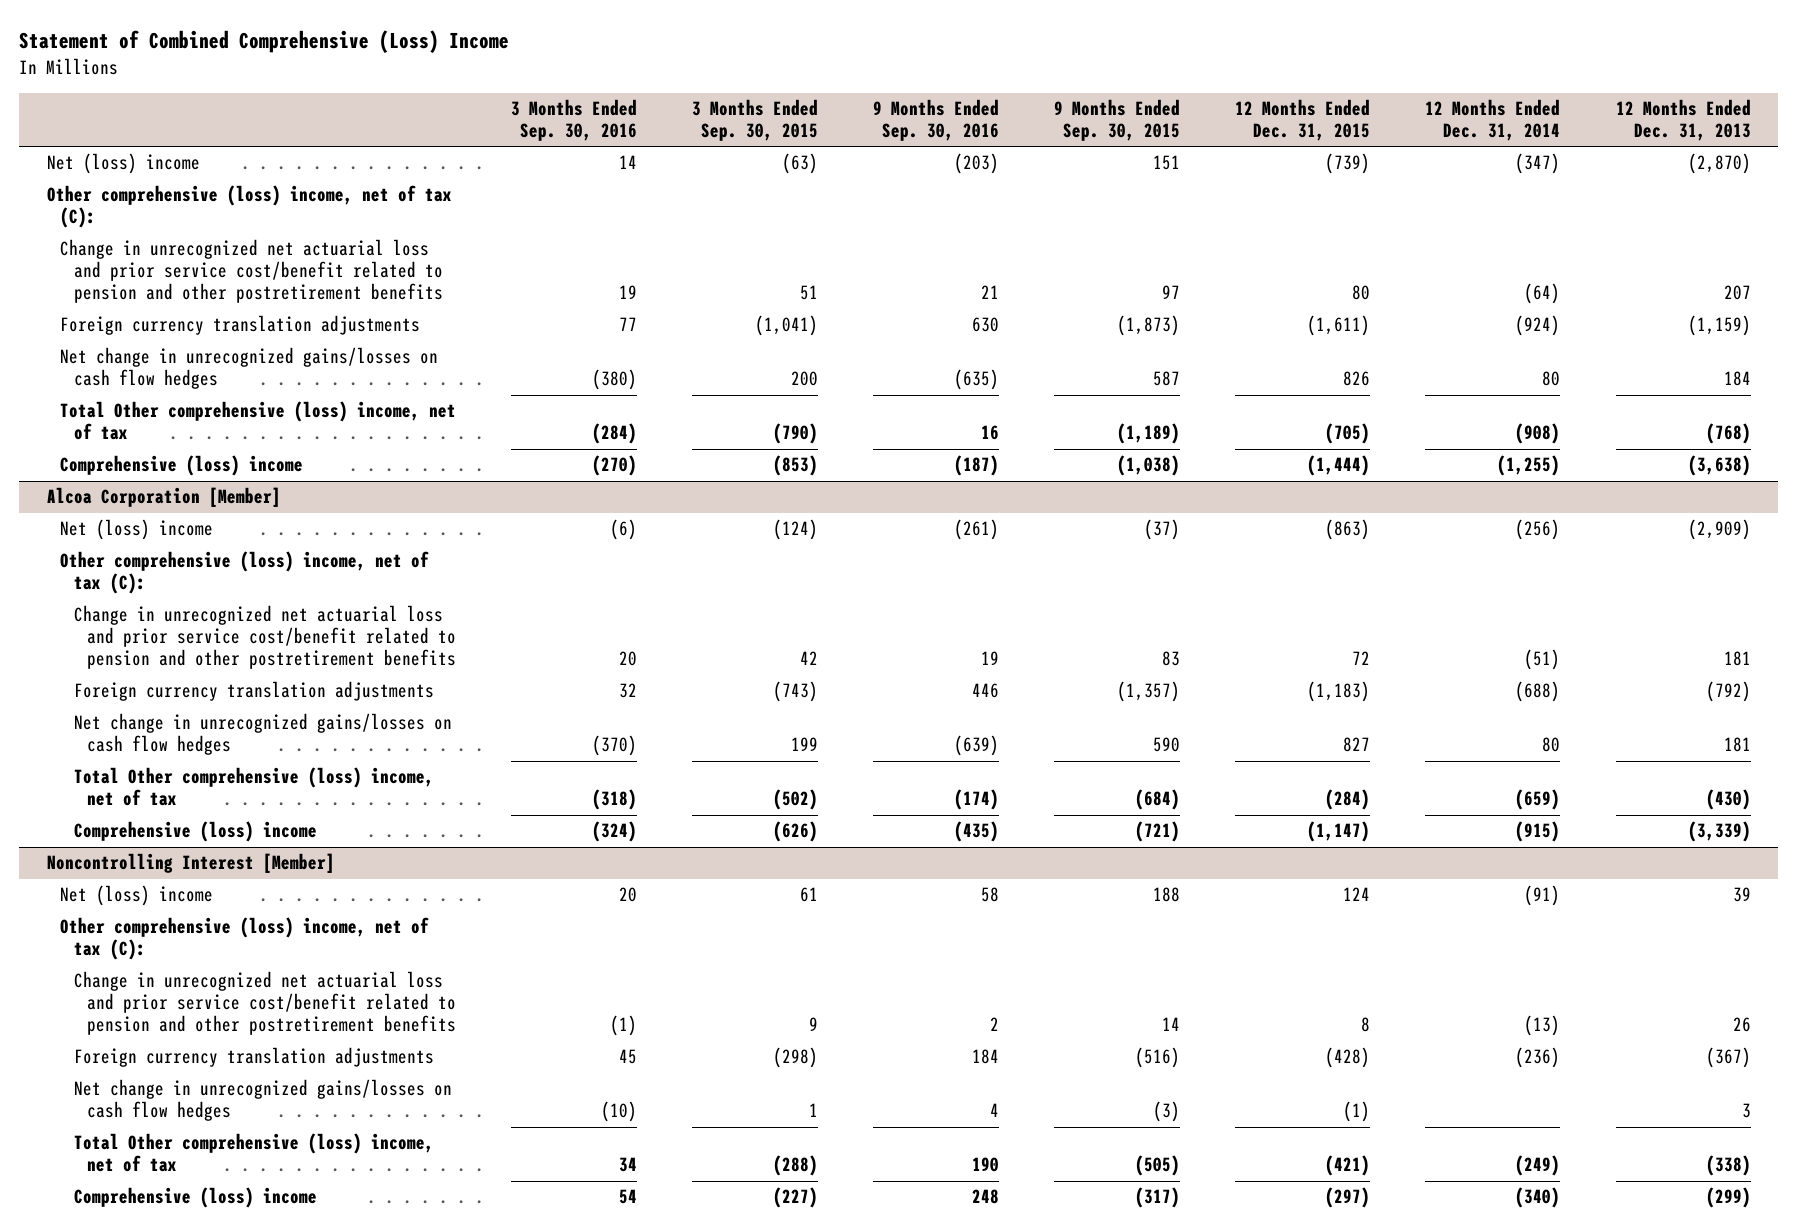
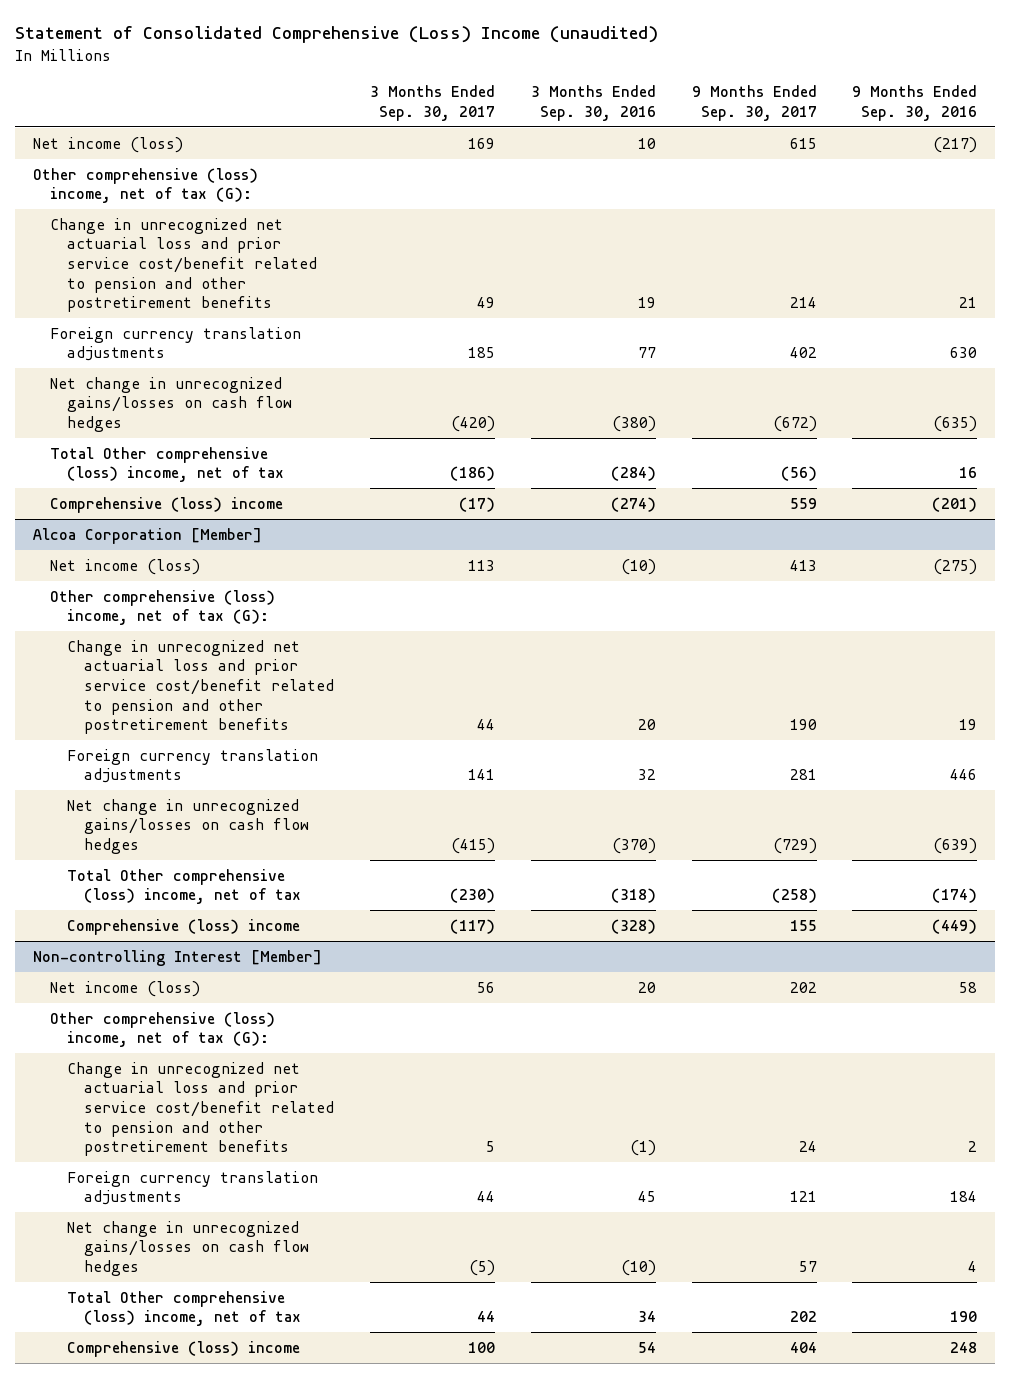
- Statement of Combined Comprehensive (Loss) Income
+ Statement of Consolidated Comprehensive (Loss) Income (unaudited)
- | 3 Months Ended Sep. 30, 2016 | 3 Months Ended Sep. 30, 2015 | 9 Months Ended Sep. 30, 2016 | 9 Months Ended Sep. 30, 2015 | 12 Months Ended Dec. 31, 2015 | 12 Months Ended Dec. 31, 2014 | 12 Months Ended Dec. 31, 2013
+ | 3 Months Ended Sep. 30, 2017 | 3 Months Ended Sep. 30, 2016 | 9 Months Ended Sep. 30, 2017 | 9 Months Ended Sep. 30, 2016
- Net (loss) income | 14 | (63) | (203) | 151 | (739) | (347) | (2,870)
- Other comprehensive (loss) income, net of tax (C):
+ Net income (loss) | 169 | 10 | 615 | (217)
+ Other comprehensive (loss) income, net of tax (G):
- Comprehensive (loss) income | (270) | (853) | (187) | (1,038) | (1,444) | (1,255) | (3,638)
+ Comprehensive (loss) income | (17) | (274) | 559 | (201)
@ Alcoa Corporation [Member]
- Net (loss) income | (6) | (124) | (261) | (37) | (863) | (256) | (2,909)
- Other comprehensive (loss) income, net of tax (C):
+ Net income (loss) | 113 | (10) | 413 | (275)
+ Other comprehensive (loss) income, net of tax (G):
- Comprehensive (loss) income | (324) | (626) | (435) | (721) | (1,147) | (915) | (3,339)
- Noncontrolling Interest [Member]
- Net (loss) income | 20 | 61 | 58 | 188 | 124 | (91) | 39
- Other comprehensive (loss) income, net of tax (C):
@ Alcoa Corporation [Member]
+ Comprehensive (loss) income | (117) | (328) | 155 | (449)
+ Non-controlling Interest [Member]
+ Net income (loss) | 56 | 20 | 202 | 58
+ Other comprehensive (loss) income, net of tax (G):

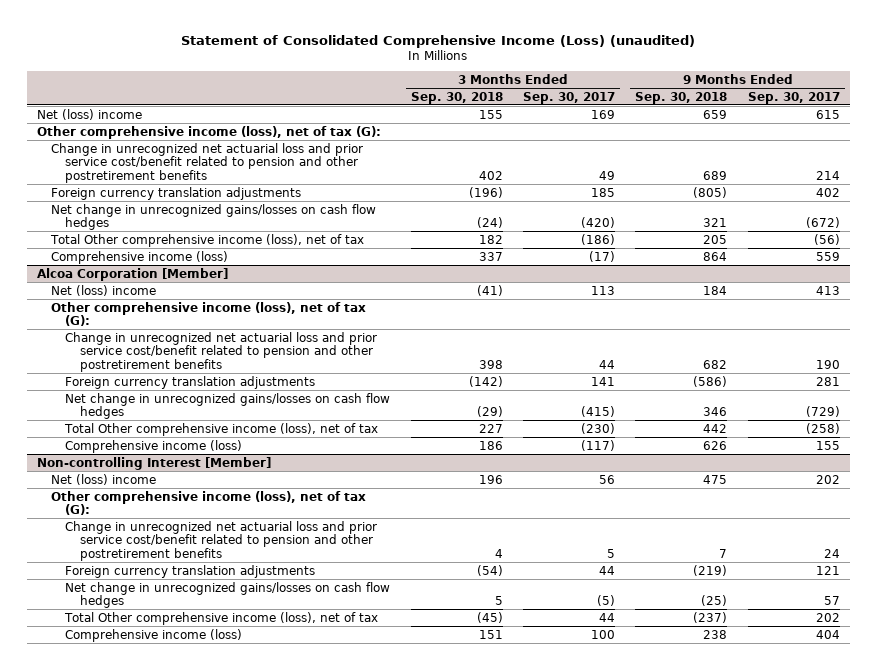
- Statement of Consolidated Comprehensive (Loss) Income (unaudited)
+ Statement of Consolidated Comprehensive Income (Loss) (unaudited)
- | 3 Months Ended Sep. 30, 2017 | 3 Months Ended Sep. 30, 2016 | 9 Months Ended Sep. 30, 2017 | 9 Months Ended Sep. 30, 2016
+ | 3 Months Ended Sep. 30, 2018 | 3 Months Ended Sep. 30, 2017 | 9 Months Ended Sep. 30, 2018 | 9 Months Ended Sep. 30, 2017
- Net income (loss) | 169 | 10 | 615 | (217)
- Other comprehensive (loss) income, net of tax (G):
+ Net (loss) income | 155 | 169 | 659 | 615
+ Other comprehensive income (loss), net of tax (G):
- Total Other comprehensive (loss) income, net of tax | (186) | (284) | (56) | 16
- Comprehensive (loss) income | (17) | (274) | 559 | (201)
+ Total Other comprehensive income (loss), net of tax | 182 | (186) | 205 | (56)
+ Comprehensive income (loss) | 337 | (17) | 864 | 559
@ Alcoa Corporation [Member]
- Net income (loss) | 113 | (10) | 413 | (275)
- Other comprehensive (loss) income, net of tax (G):
+ Net (loss) income | (41) | 113 | 184 | 413
+ Other comprehensive income (loss), net of tax (G):
- Total Other comprehensive (loss) income, net of tax | (230) | (318) | (258) | (174)
- Comprehensive (loss) income | (117) | (328) | 155 | (449)
+ Total Other comprehensive income (loss), net of tax | 227 | (230) | 442 | (258)
+ Comprehensive income (loss) | 186 | (117) | 626 | 155
@ Non-controlling Interest [Member]
- Net income (loss) | 56 | 20 | 202 | 58
- Other comprehensive (loss) income, net of tax (G):
+ Net (loss) income | 196 | 56 | 475 | 202
+ Other comprehensive income (loss), net of tax (G):
- Total Other comprehensive (loss) income, net of tax | 44 | 34 | 202 | 190
- Comprehensive (loss) income | 100 | 54 | 404 | 248
+ Total Other comprehensive income (loss), net of tax | (45) | 44 | (237) | 202
+ Comprehensive income (loss) | 151 | 100 | 238 | 404

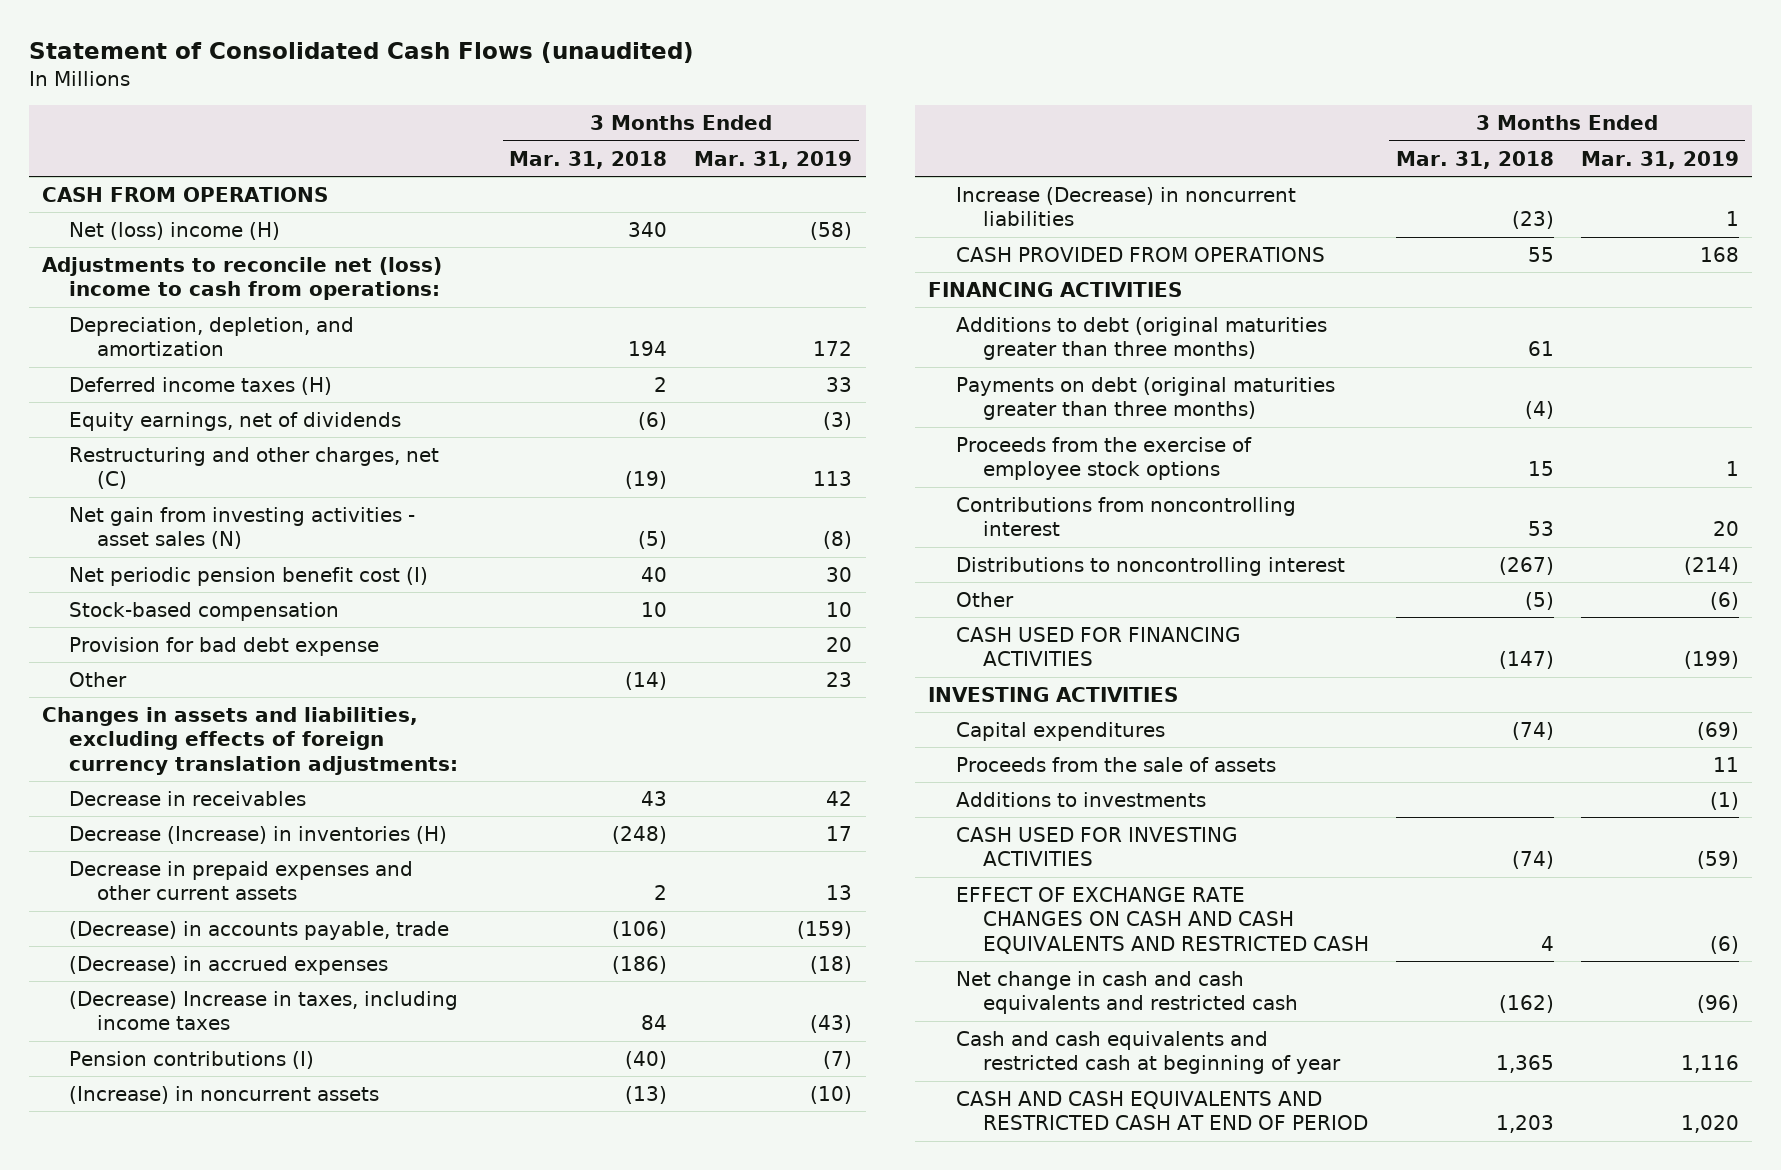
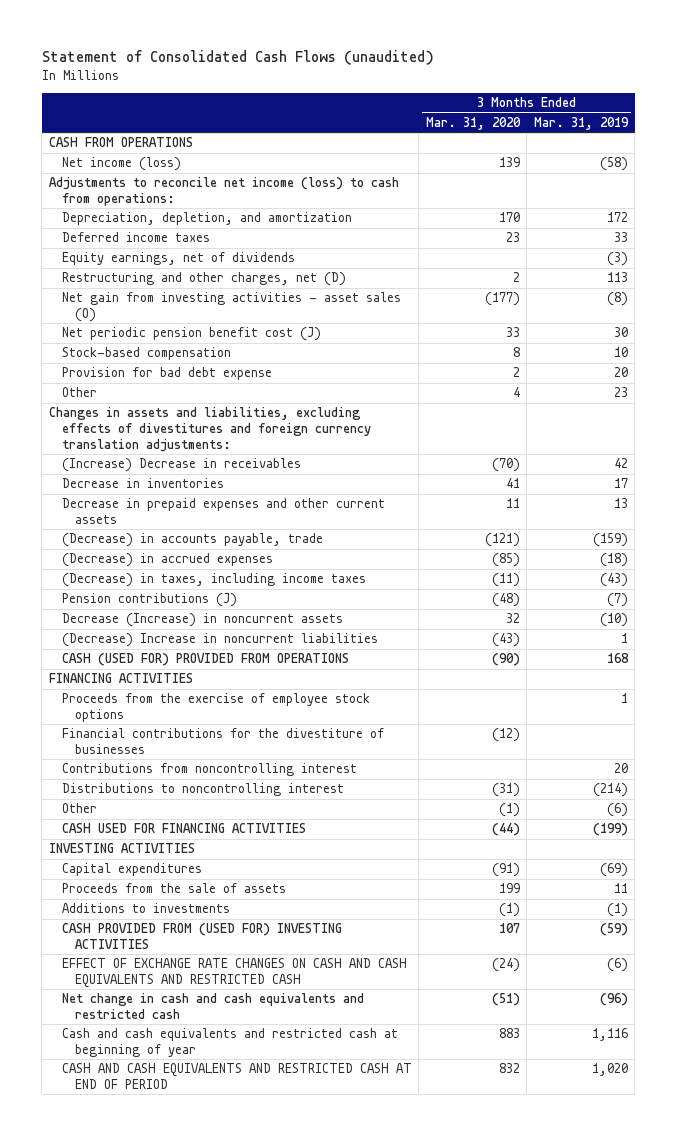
- | 3 Months Ended Mar. 31, 2018 | 3 Months Ended Mar. 31, 2019
+ | 3 Months Ended Mar. 31, 2020 | 3 Months Ended Mar. 31, 2019
- Net (loss) income (H) | 340 | (58)
- Adjustments to reconcile net (loss) income to cash from operations:
+ Net income (loss) | 139 | (58)
+ Adjustments to reconcile net income (loss) to cash from operations:
- Deferred income taxes (H) | 2 | 33
+ Deferred income taxes | 23 | 33
- Restructuring and other charges, net (C) | (19) | 113
- Net gain from investing activities - asset sales (N) | (5) | (8)
- Net periodic pension benefit cost (I) | 40 | 30
+ Restructuring and other charges, net (D) | 2 | 113
+ Net gain from investing activities - asset sales (O) | (177) | (8)
+ Net periodic pension benefit cost (J) | 33 | 30
- Changes in assets and liabilities, excluding effects of foreign currency translation adjustments:
- Decrease in receivables | 43 | 42
- Decrease (Increase) in inventories (H) | (248) | 17
+ Changes in assets and liabilities, excluding effects of divestitures and foreign currency translation adjustments:
+ (Increase) Decrease in receivables | (70) | 42
+ Decrease in inventories | 41 | 17
- (Decrease) Increase in taxes, including income taxes | 84 | (43)
- Pension contributions (I) | (40) | (7)
- (Increase) in noncurrent assets | (13) | (10)
- Increase (Decrease) in noncurrent liabilities | (23) | 1
- CASH PROVIDED FROM OPERATIONS | 55 | 168
+ (Decrease) in taxes, including income taxes | (11) | (43)
+ Pension contributions (J) | (48) | (7)
+ Decrease (Increase) in noncurrent assets | 32 | (10)
+ (Decrease) Increase in noncurrent liabilities | (43) | 1
+ CASH (USED FOR) PROVIDED FROM OPERATIONS | (90) | 168
- Additions to debt (original maturities greater than three months) | 61 |
- Payments on debt (original maturities greater than three months) | (4) |
+ Financial contributions for the divestiture of businesses | (12) |
- CASH USED FOR INVESTING ACTIVITIES | (74) | (59)
+ CASH PROVIDED FROM (USED FOR) INVESTING ACTIVITIES | 107 | (59)

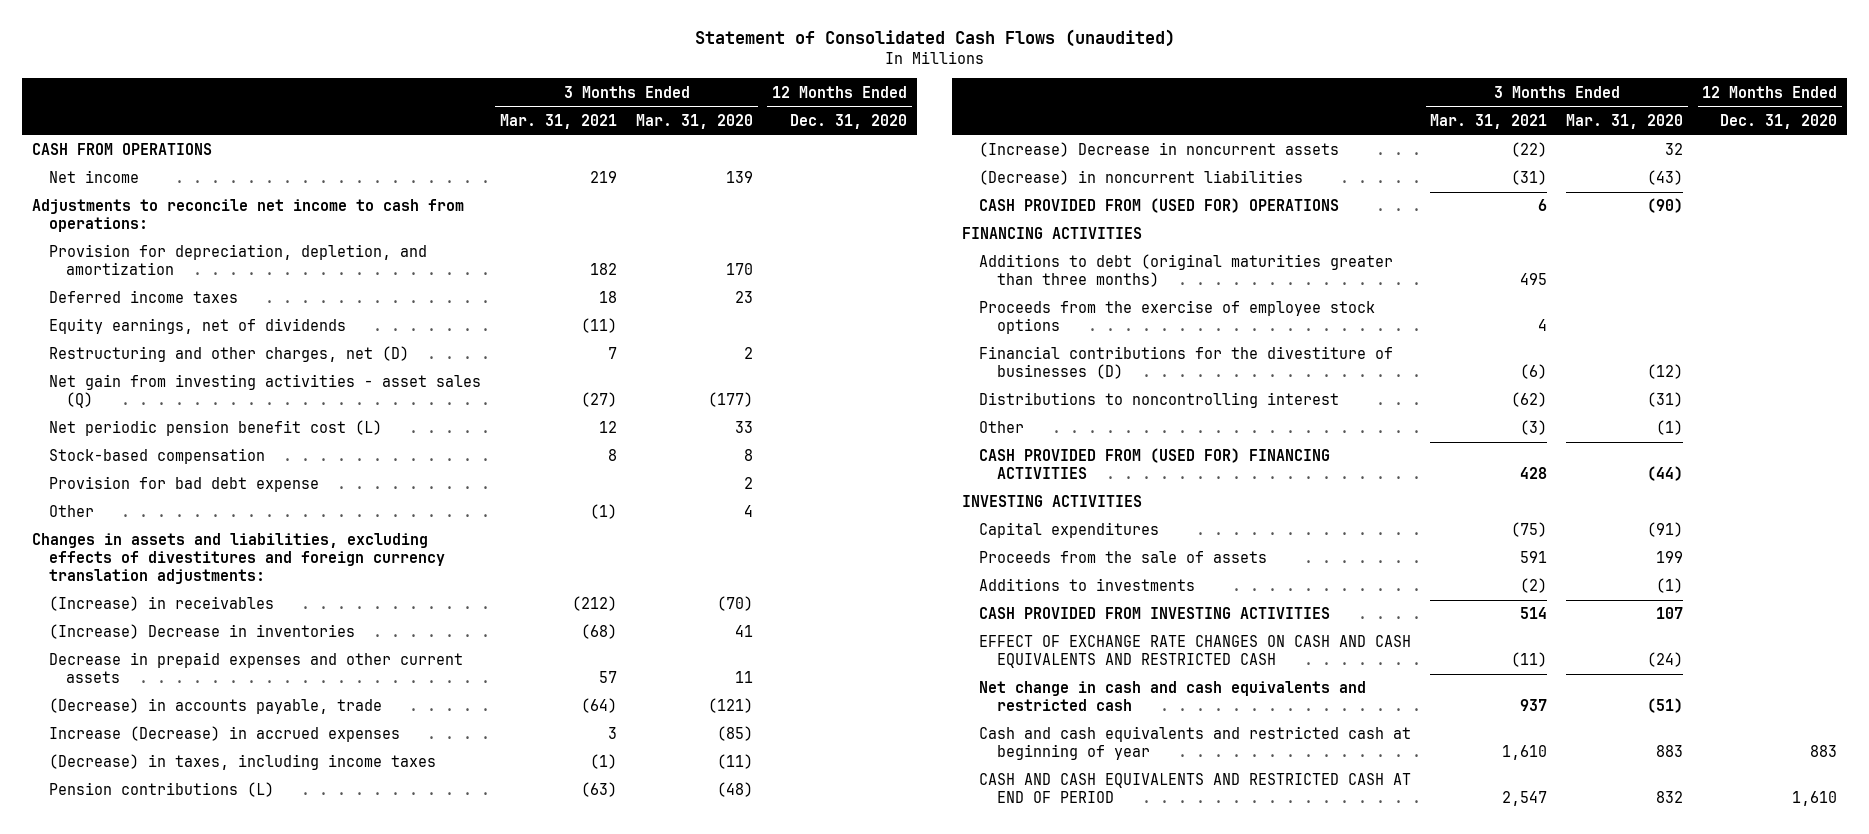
- | 3 Months Ended Mar. 31, 2020 | 3 Months Ended Mar. 31, 2019
+ | 3 Months Ended Mar. 31, 2021 | 3 Months Ended Mar. 31, 2020 | 12 Months Ended Dec. 31, 2020
- Net income (loss) | 139 | (58)
- Adjustments to reconcile net income (loss) to cash from operations:
- Depreciation, depletion, and amortization | 170 | 172
+ Net income | 219 | 139 |
+ Adjustments to reconcile net income to cash from operations:
+ Provision for depreciation, depletion, and amortization | 182 | 170 |
- Net gain from investing activities - asset sales (O) | (177) | (8)
- Net periodic pension benefit cost (J) | 33 | 30
+ Net gain from investing activities - asset sales (Q) | (27) | (177) |
+ Net periodic pension benefit cost (L) | 12 | 33 |
- (Increase) Decrease in receivables | (70) | 42
- Decrease in inventories | 41 | 17
+ (Increase) in receivables | (212) | (70) |
+ (Increase) Decrease in inventories | (68) | 41 |
- (Decrease) in accrued expenses | (85) | (18)
+ Increase (Decrease) in accrued expenses | 3 | (85) |
- Pension contributions (J) | (48) | (7)
- Decrease (Increase) in noncurrent assets | 32 | (10)
- (Decrease) Increase in noncurrent liabilities | (43) | 1
- CASH (USED FOR) PROVIDED FROM OPERATIONS | (90) | 168
+ Pension contributions (L) | (63) | (48) |
+ (Increase) Decrease in noncurrent assets | (22) | 32 |
+ (Decrease) in noncurrent liabilities | (31) | (43) |
+ CASH PROVIDED FROM (USED FOR) OPERATIONS | 6 | (90) |
+ Additions to debt (original maturities greater than three months) | 495 | |
- Financial contributions for the divestiture of businesses | (12) |
- Contributions from noncontrolling interest | | 20
+ Financial contributions for the divestiture of businesses (D) | (6) | (12) |
- CASH USED FOR FINANCING ACTIVITIES | (44) | (199)
+ CASH PROVIDED FROM (USED FOR) FINANCING ACTIVITIES | 428 | (44) |
- CASH PROVIDED FROM (USED FOR) INVESTING ACTIVITIES | 107 | (59)
+ CASH PROVIDED FROM INVESTING ACTIVITIES | 514 | 107 |

